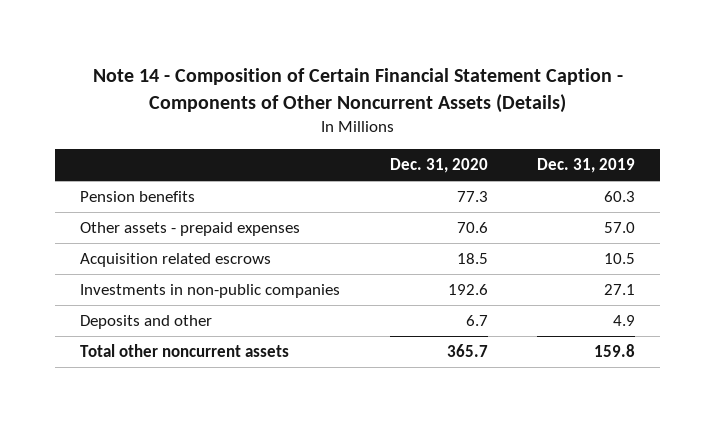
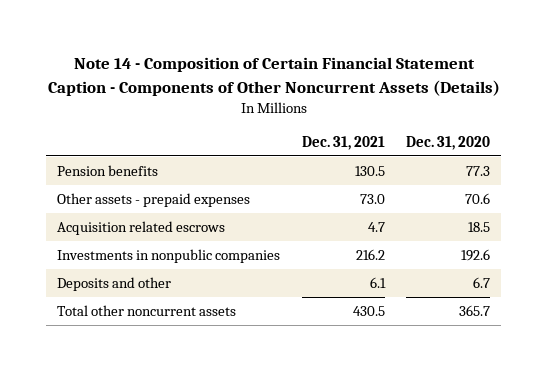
- | Dec. 31, 2020 | Dec. 31, 2019
+ | Dec. 31, 2021 | Dec. 31, 2020
- Investments in non-public companies | 192.6 | 27.1
+ Investments in nonpublic companies | 216.2 | 192.6

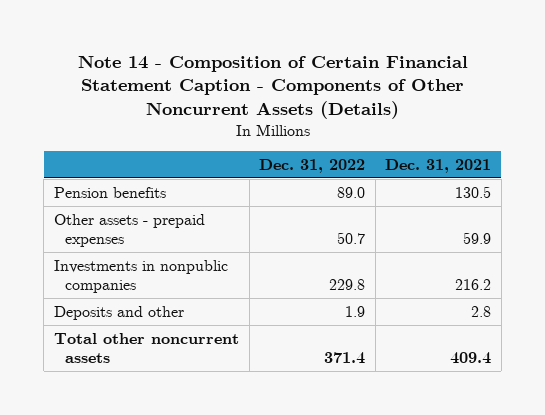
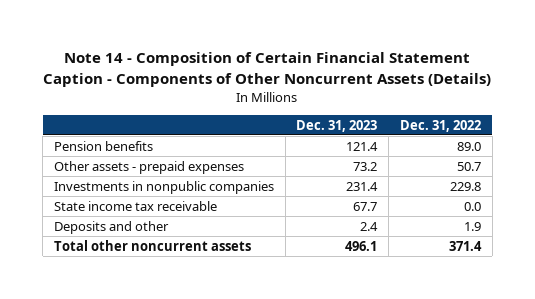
- | Dec. 31, 2022 | Dec. 31, 2021
+ | Dec. 31, 2023 | Dec. 31, 2022
+ State income tax receivable | 67.7 | 0.0

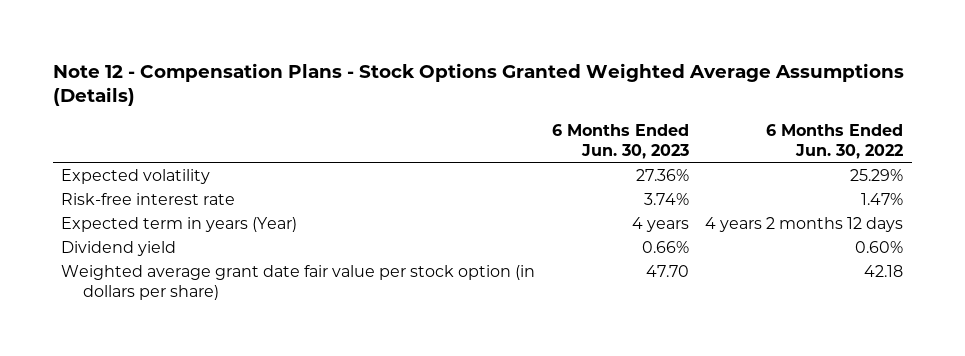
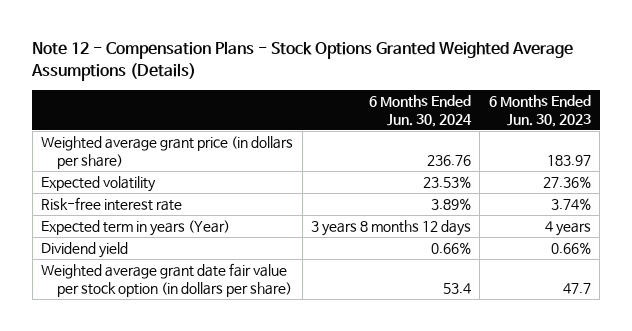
- | 6 Months Ended Jun. 30, 2023 | 6 Months Ended Jun. 30, 2022
+ | 6 Months Ended Jun. 30, 2024 | 6 Months Ended Jun. 30, 2023
+ Weighted average grant price (in dollars per share) | 236.76 | 183.97
- Weighted average grant date fair value per stock option (in dollars per share) | 47.70 | 42.18
+ Weighted average grant date fair value per stock option (in dollars per share) | 53.4 | 47.7

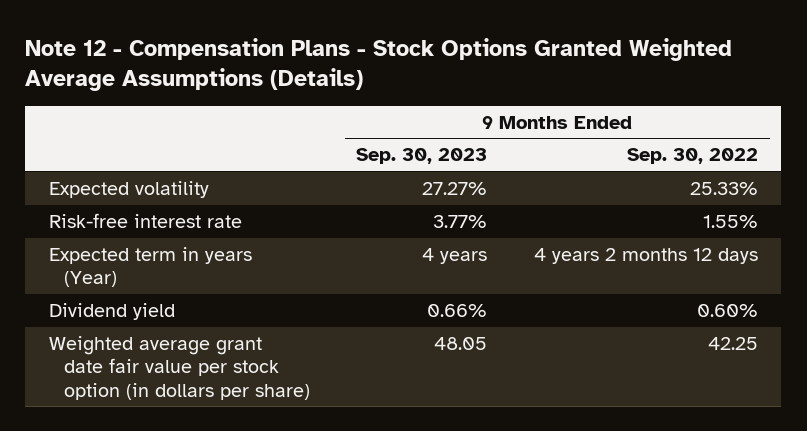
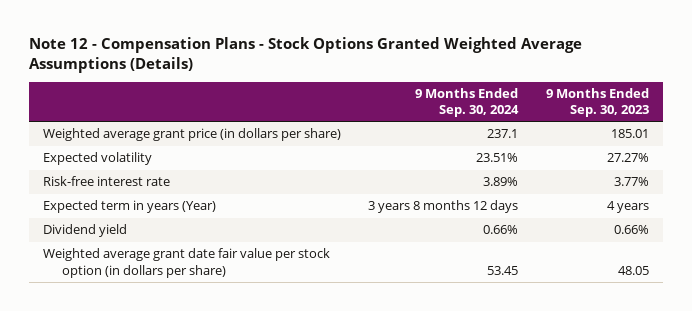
- | 9 Months Ended Sep. 30, 2023 | 9 Months Ended Sep. 30, 2022
+ | 9 Months Ended Sep. 30, 2024 | 9 Months Ended Sep. 30, 2023
+ Weighted average grant price (in dollars per share) | 237.1 | 185.01

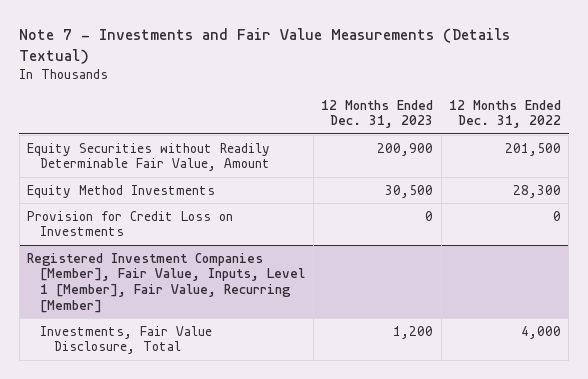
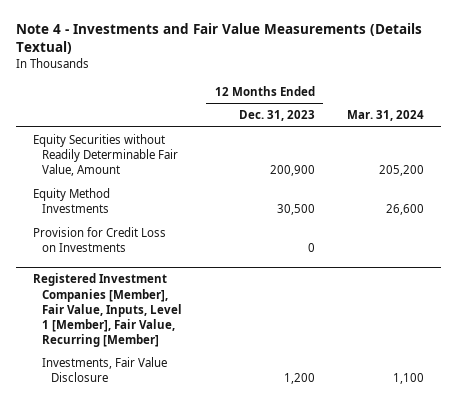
- Note 7 - Investments and Fair Value Measurements (Details Textual)
+ Note 4 - Investments and Fair Value Measurements (Details Textual)
- | 12 Months Ended Dec. 31, 2023 | 12 Months Ended Dec. 31, 2022
+ | 12 Months Ended Dec. 31, 2023 | Mar. 31, 2024
@ Registered Investment Companies [Member], Fair Value, Inputs, Level 1 [Member], Fair Value, Recurring [Member]
- Investments, Fair Value Disclosure, Total | 1,200 | 4,000
+ Investments, Fair Value Disclosure | 1,200 | 1,100

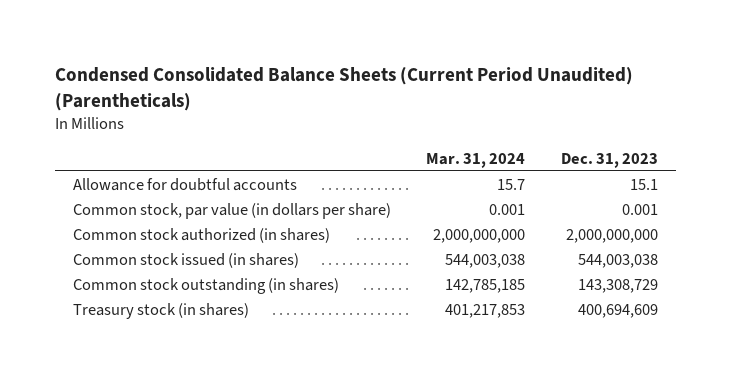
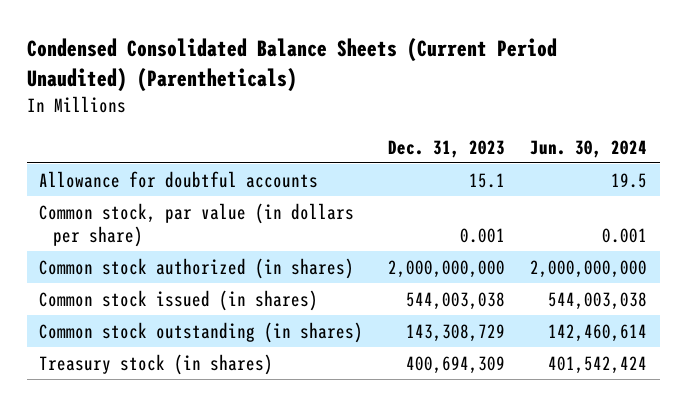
- | Mar. 31, 2024 | Dec. 31, 2023
+ | Dec. 31, 2023 | Jun. 30, 2024
- Treasury stock (in shares) | 401,217,853 | 400,694,609
+ Treasury stock (in shares) | 400,694,309 | 401,542,424

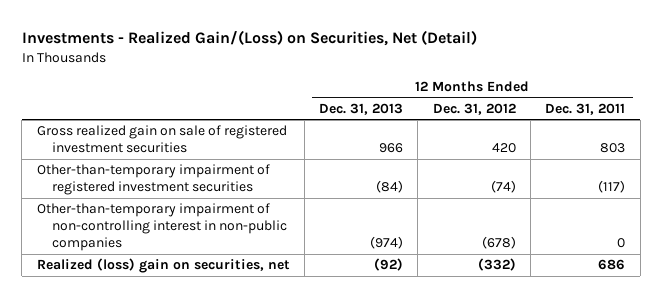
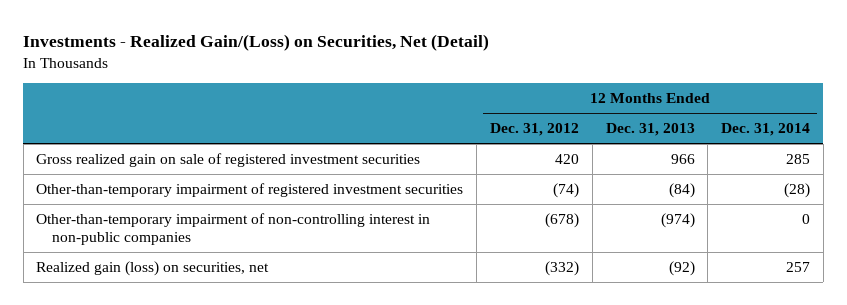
- | 12 Months Ended Dec. 31, 2013 | 12 Months Ended Dec. 31, 2012 | 12 Months Ended Dec. 31, 2011
+ | 12 Months Ended Dec. 31, 2012 | 12 Months Ended Dec. 31, 2013 | 12 Months Ended Dec. 31, 2014
- Realized (loss) gain on securities, net | (92) | (332) | 686
+ Realized gain (loss) on securities, net | (332) | (92) | 257

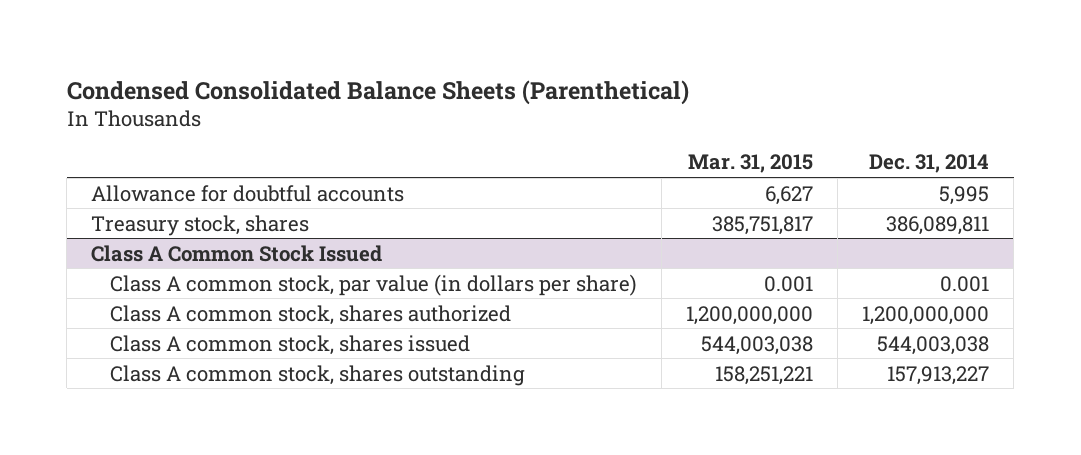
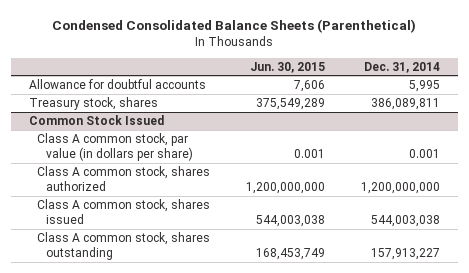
- | Mar. 31, 2015 | Dec. 31, 2014
+ | Jun. 30, 2015 | Dec. 31, 2014
- Class A Common Stock Issued
+ Common Stock Issued

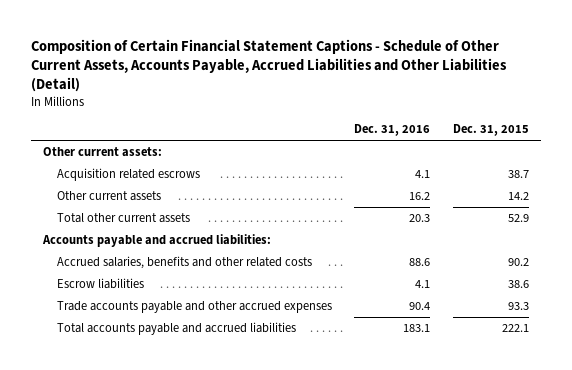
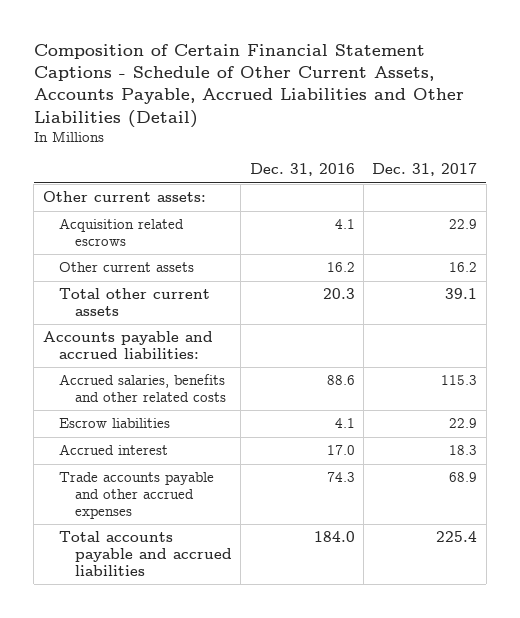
- | Dec. 31, 2016 | Dec. 31, 2015
+ | Dec. 31, 2016 | Dec. 31, 2017
- Trade accounts payable and other accrued expenses | 90.4 | 93.3
- Total accounts payable and accrued liabilities | 183.1 | 222.1
+ Accrued interest | 17.0 | 18.3
+ Trade accounts payable and other accrued expenses | 74.3 | 68.9
+ Total accounts payable and accrued liabilities | 184.0 | 225.4

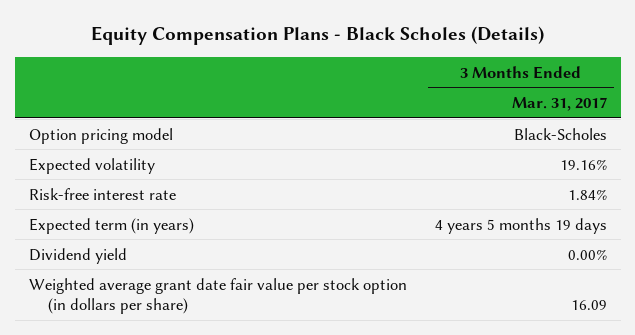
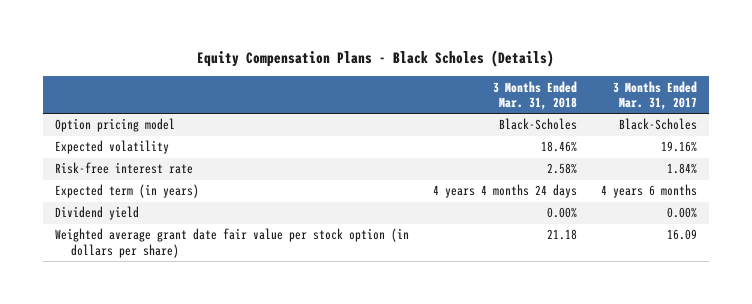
- | 3 Months Ended Mar. 31, 2017
+ | 3 Months Ended Mar. 31, 2018 | 3 Months Ended Mar. 31, 2017
- Expected term (in years) | 4 years 5 months 19 days
+ Expected term (in years) | 4 years 4 months 24 days | 4 years 6 months

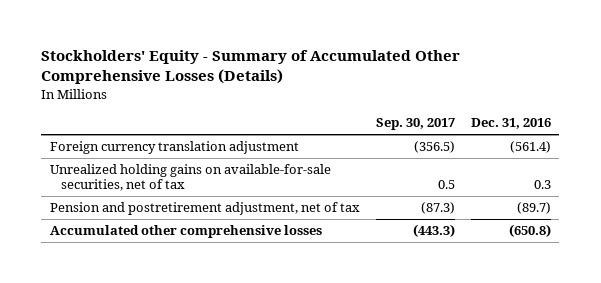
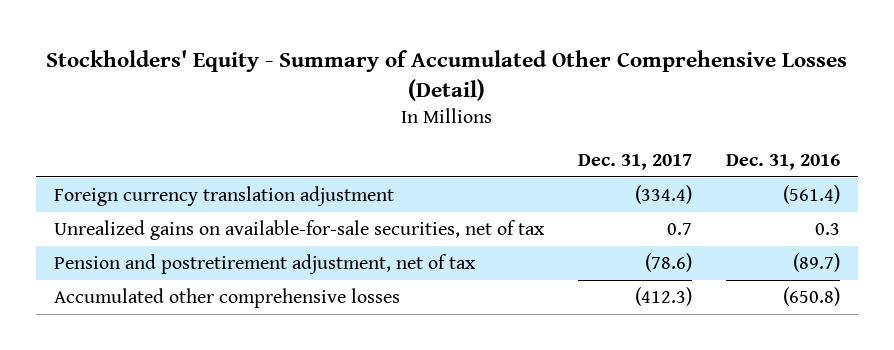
- Stockholders' Equity - Summary of Accumulated Other Comprehensive Losses (Details)
+ Stockholders' Equity - Summary of Accumulated Other Comprehensive Losses (Detail)
- | Sep. 30, 2017 | Dec. 31, 2016
+ | Dec. 31, 2017 | Dec. 31, 2016
- Unrealized holding gains on available-for-sale securities, net of tax | 0.5 | 0.3
+ Unrealized gains on available-for-sale securities, net of tax | 0.7 | 0.3

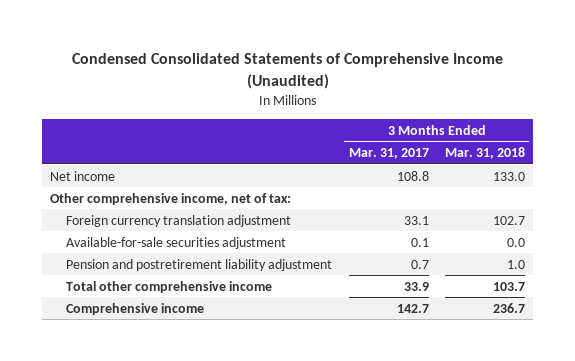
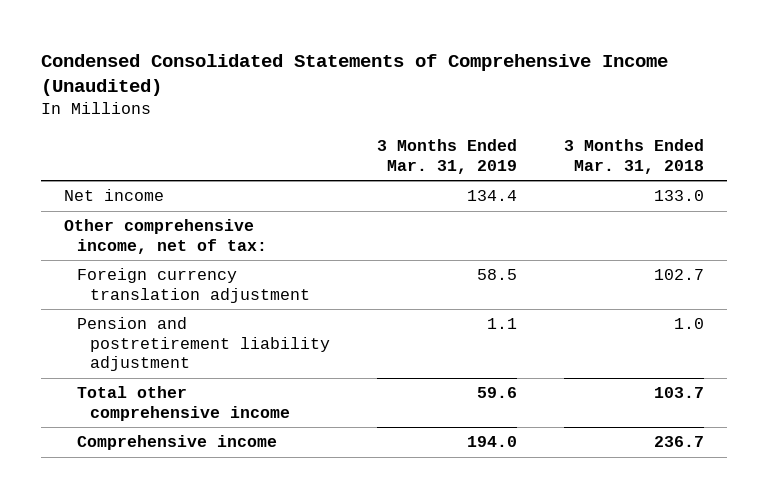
- | 3 Months Ended Mar. 31, 2017 | 3 Months Ended Mar. 31, 2018
+ | 3 Months Ended Mar. 31, 2019 | 3 Months Ended Mar. 31, 2018
- Available-for-sale securities adjustment | 0.1 | 0.0

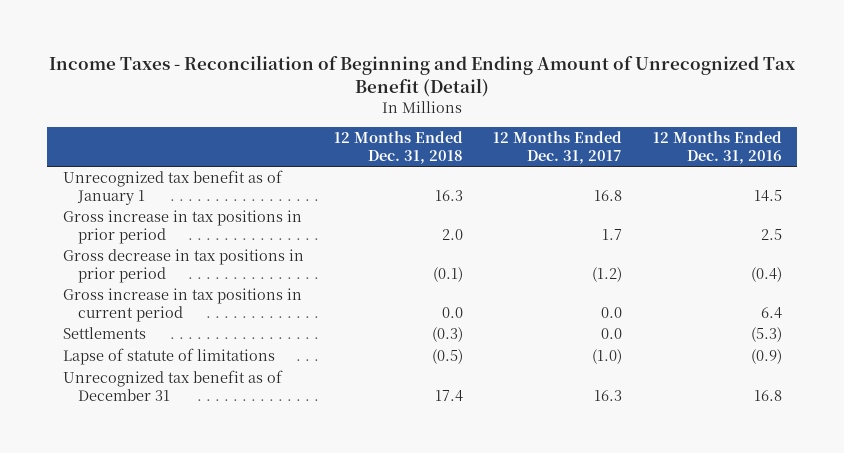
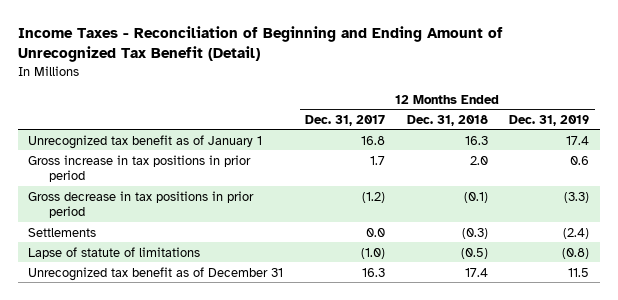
- | 12 Months Ended Dec. 31, 2018 | 12 Months Ended Dec. 31, 2017 | 12 Months Ended Dec. 31, 2016
+ | 12 Months Ended Dec. 31, 2017 | 12 Months Ended Dec. 31, 2018 | 12 Months Ended Dec. 31, 2019
- Gross increase in tax positions in current period | 0.0 | 0.0 | 6.4

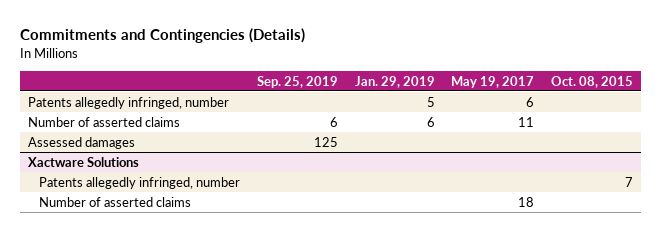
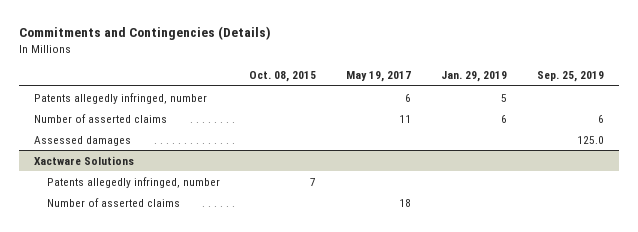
- | Sep. 25, 2019 | Jan. 29, 2019 | May 19, 2017 | Oct. 08, 2015
+ | Oct. 08, 2015 | May 19, 2017 | Jan. 29, 2019 | Sep. 25, 2019
- Assessed damages | 125 | | |
+ Assessed damages | | | | 125.0

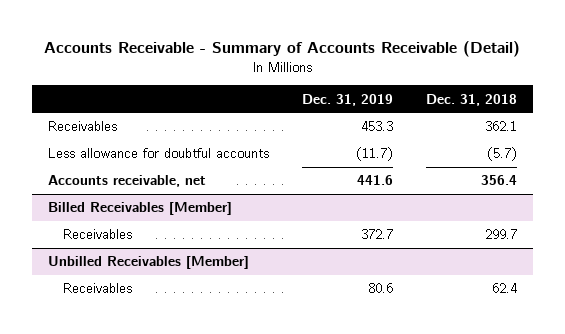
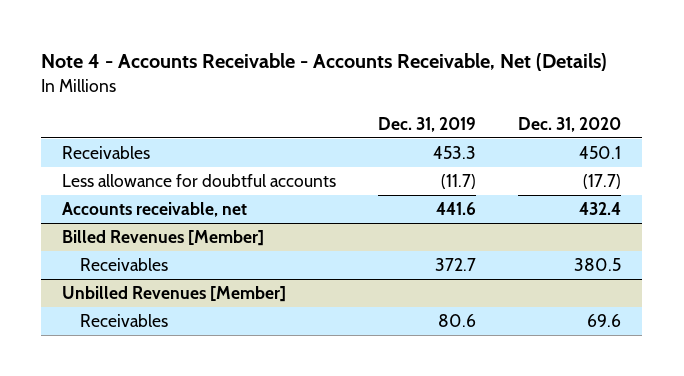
- Accounts Receivable - Summary of Accounts Receivable (Detail)
+ Note 4 - Accounts Receivable - Accounts Receivable, Net (Details)
- | Dec. 31, 2019 | Dec. 31, 2018
+ | Dec. 31, 2019 | Dec. 31, 2020
- Billed Receivables [Member]
+ Billed Revenues [Member]
- Unbilled Receivables [Member]
+ Unbilled Revenues [Member]

